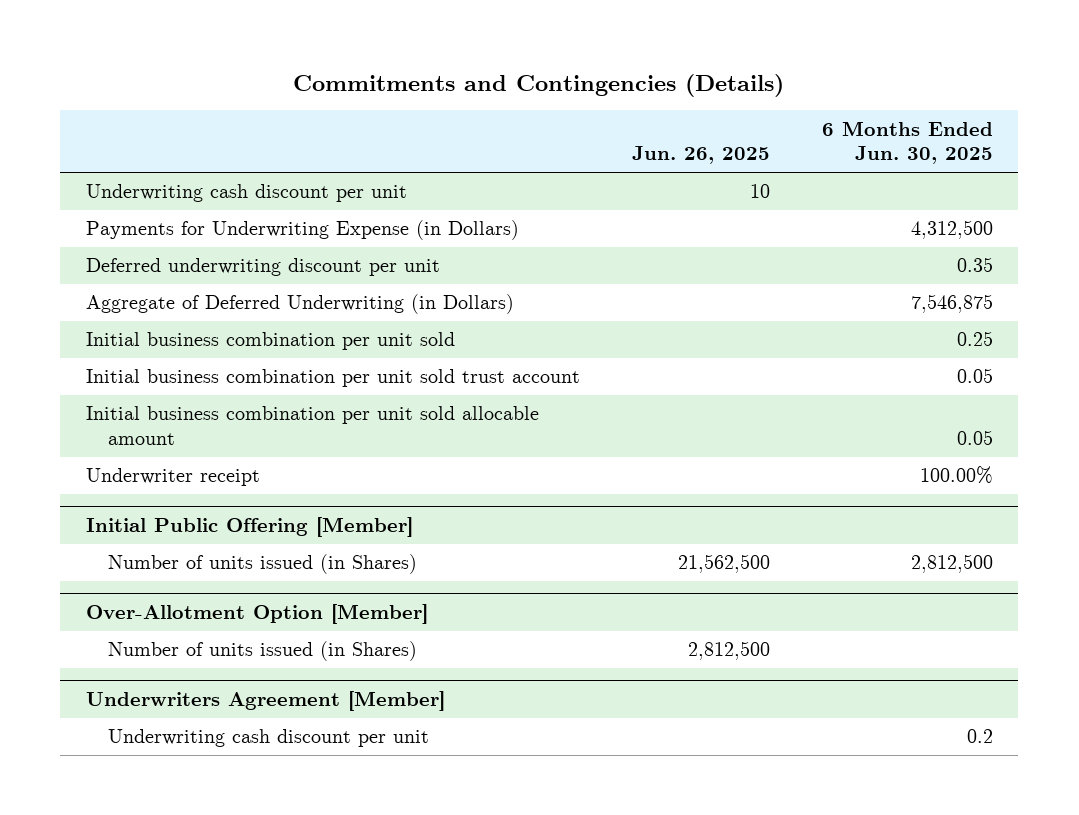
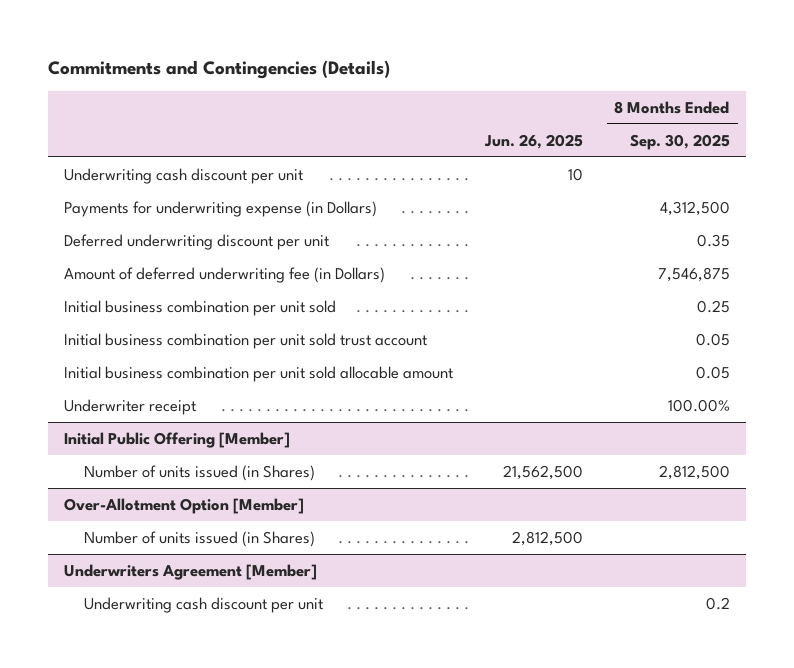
- | Jun. 26, 2025 | 6 Months Ended Jun. 30, 2025
+ | Jun. 26, 2025 | 8 Months Ended Sep. 30, 2025
- Payments for Underwriting Expense (in Dollars) | | 4,312,500
+ Payments for underwriting expense (in Dollars) | | 4,312,500
- Aggregate of Deferred Underwriting (in Dollars) | | 7,546,875
+ Amount of deferred underwriting fee (in Dollars) | | 7,546,875

